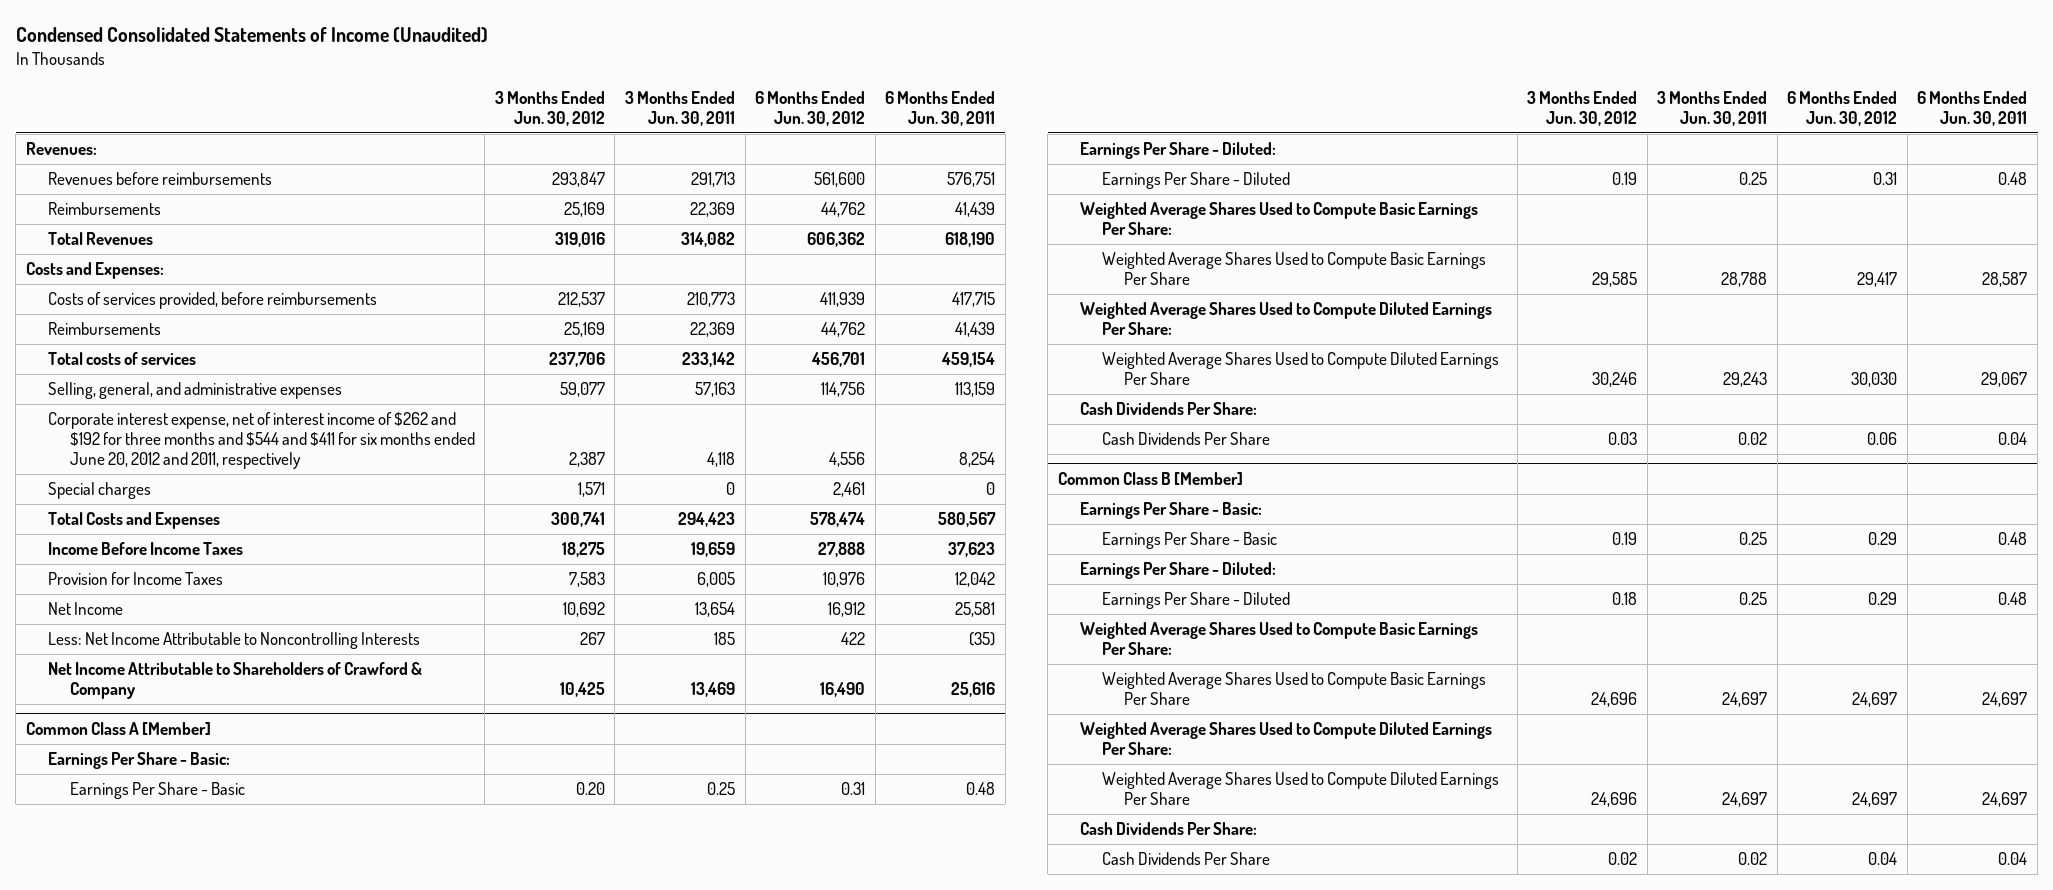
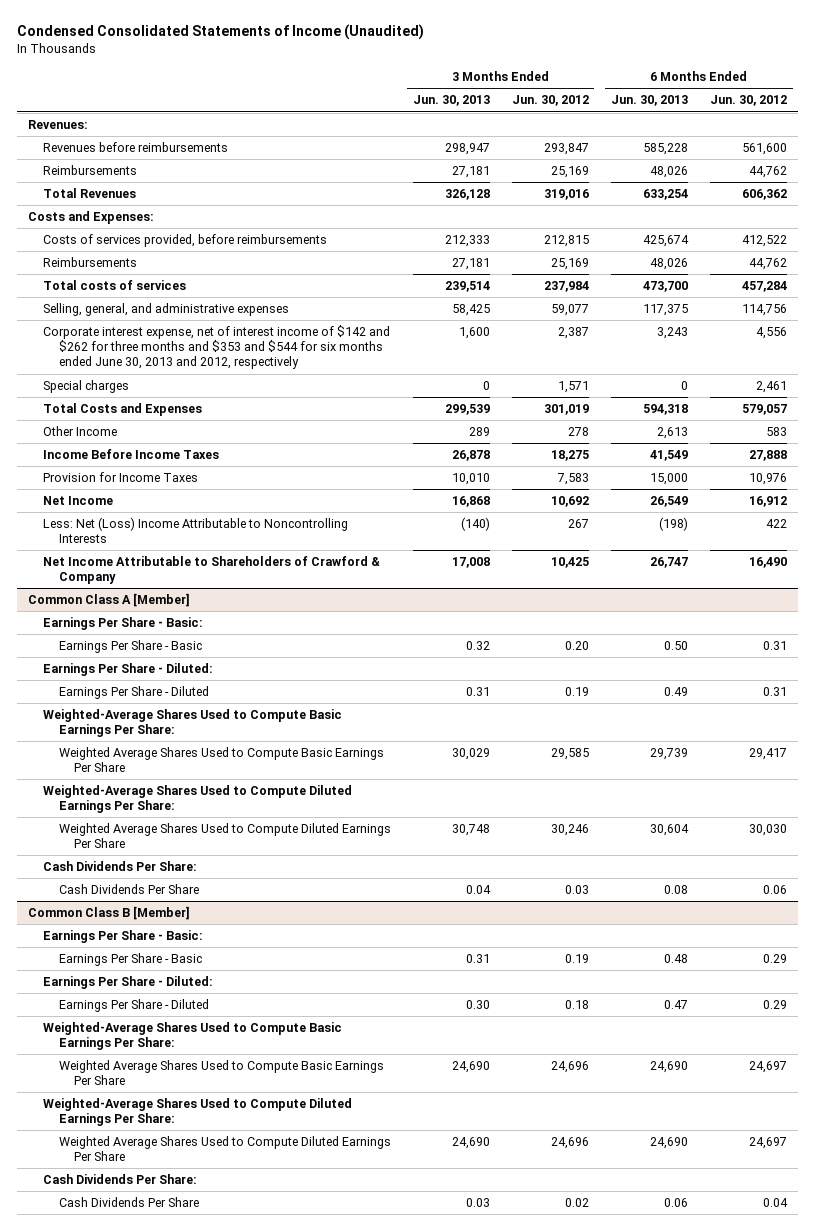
- | 3 Months Ended Jun. 30, 2012 | 3 Months Ended Jun. 30, 2011 | 6 Months Ended Jun. 30, 2012 | 6 Months Ended Jun. 30, 2011
+ | 3 Months Ended Jun. 30, 2013 | 3 Months Ended Jun. 30, 2012 | 6 Months Ended Jun. 30, 2013 | 6 Months Ended Jun. 30, 2012
- Costs of services provided, before reimbursements | 212,537 | 210,773 | 411,939 | 417,715
+ Costs of services provided, before reimbursements | 212,333 | 212,815 | 425,674 | 412,522
- Total costs of services | 237,706 | 233,142 | 456,701 | 459,154
+ Total costs of services | 239,514 | 237,984 | 473,700 | 457,284
- Corporate interest expense, net of interest income of $262 and $192 for three months and $544 and $411 for six months ended June 20, 2012 and 2011, respectively | 2,387 | 4,118 | 4,556 | 8,254
+ Corporate interest expense, net of interest income of $142 and $262 for three months and $353 and $544 for six months ended June 30, 2013 and 2012, respectively | 1,600 | 2,387 | 3,243 | 4,556
- Total Costs and Expenses | 300,741 | 294,423 | 578,474 | 580,567
+ Total Costs and Expenses | 299,539 | 301,019 | 594,318 | 579,057
+ Other Income | 289 | 278 | 2,613 | 583
- Less: Net Income Attributable to Noncontrolling Interests | 267 | 185 | 422 | (35)
+ Less: Net (Loss) Income Attributable to Noncontrolling Interests | (140) | 267 | (198) | 422
@ Common Class A [Member]
- Weighted Average Shares Used to Compute Basic Earnings Per Share:
+ Weighted-Average Shares Used to Compute Basic Earnings Per Share:
- Weighted Average Shares Used to Compute Diluted Earnings Per Share:
+ Weighted-Average Shares Used to Compute Diluted Earnings Per Share:
@ Common Class B [Member]
- Weighted Average Shares Used to Compute Basic Earnings Per Share:
+ Weighted-Average Shares Used to Compute Basic Earnings Per Share:
- Weighted Average Shares Used to Compute Diluted Earnings Per Share:
+ Weighted-Average Shares Used to Compute Diluted Earnings Per Share:

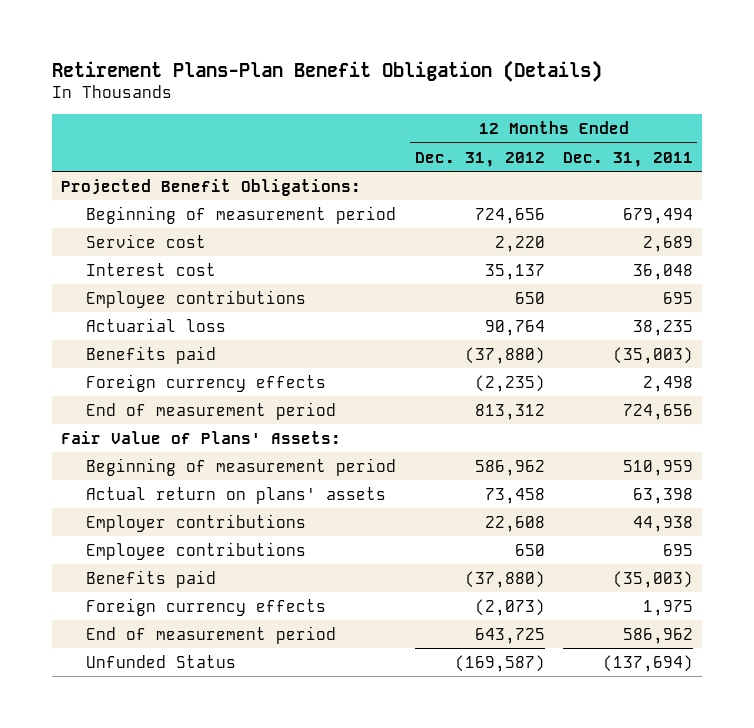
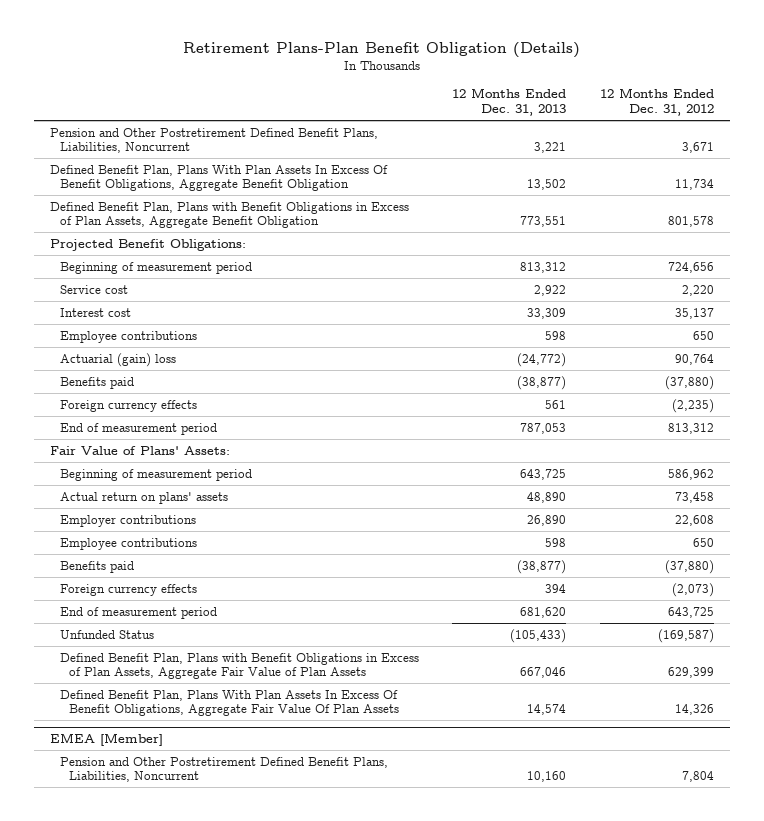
- | 12 Months Ended Dec. 31, 2012 | 12 Months Ended Dec. 31, 2011
+ | 12 Months Ended Dec. 31, 2013 | 12 Months Ended Dec. 31, 2012
+ Pension and Other Postretirement Defined Benefit Plans, Liabilities, Noncurrent | 3,221 | 3,671
+ Defined Benefit Plan, Plans With Plan Assets In Excess Of Benefit Obligations, Aggregate Benefit Obligation | 13,502 | 11,734
+ Defined Benefit Plan, Plans with Benefit Obligations in Excess of Plan Assets, Aggregate Benefit Obligation | 773,551 | 801,578
- Actuarial loss | 90,764 | 38,235
+ Actuarial (gain) loss | (24,772) | 90,764
+ Defined Benefit Plan, Plans with Benefit Obligations in Excess of Plan Assets, Aggregate Fair Value of Plan Assets | 667,046 | 629,399
+ Defined Benefit Plan, Plans With Plan Assets In Excess Of Benefit Obligations, Aggregate Fair Value Of Plan Assets | 14,574 | 14,326
+ EMEA [Member]
+ Pension and Other Postretirement Defined Benefit Plans, Liabilities, Noncurrent | 10,160 | 7,804

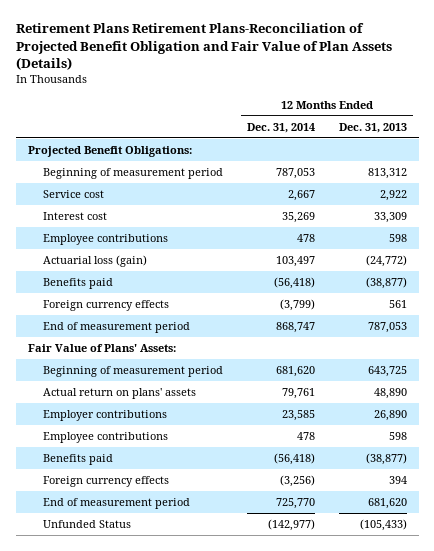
- Retirement Plans-Plan Benefit Obligation (Details)
+ Retirement Plans Retirement Plans-Reconciliation of Projected Benefit Obligation and Fair Value of Plan Assets (Details)
- | 12 Months Ended Dec. 31, 2013 | 12 Months Ended Dec. 31, 2012
+ | 12 Months Ended Dec. 31, 2014 | 12 Months Ended Dec. 31, 2013
- Pension and Other Postretirement Defined Benefit Plans, Liabilities, Noncurrent | 3,221 | 3,671
- Defined Benefit Plan, Plans With Plan Assets In Excess Of Benefit Obligations, Aggregate Benefit Obligation | 13,502 | 11,734
- Defined Benefit Plan, Plans with Benefit Obligations in Excess of Plan Assets, Aggregate Benefit Obligation | 773,551 | 801,578
- Actuarial (gain) loss | (24,772) | 90,764
+ Actuarial loss (gain) | 103,497 | (24,772)
- Defined Benefit Plan, Plans with Benefit Obligations in Excess of Plan Assets, Aggregate Fair Value of Plan Assets | 667,046 | 629,399
- Defined Benefit Plan, Plans With Plan Assets In Excess Of Benefit Obligations, Aggregate Fair Value Of Plan Assets | 14,574 | 14,326
- EMEA [Member]
- Pension and Other Postretirement Defined Benefit Plans, Liabilities, Noncurrent | 10,160 | 7,804

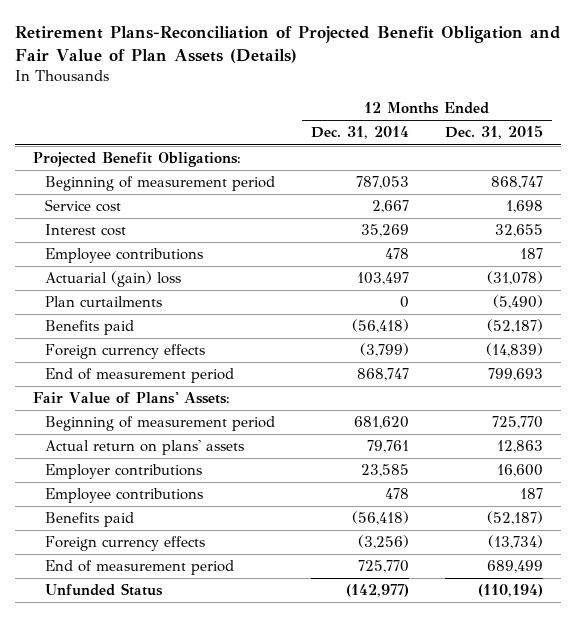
- Retirement Plans Retirement Plans-Reconciliation of Projected Benefit Obligation and Fair Value of Plan Assets (Details)
+ Retirement Plans-Reconciliation of Projected Benefit Obligation and Fair Value of Plan Assets (Details)
- | 12 Months Ended Dec. 31, 2014 | 12 Months Ended Dec. 31, 2013
+ | 12 Months Ended Dec. 31, 2014 | 12 Months Ended Dec. 31, 2015
- Actuarial loss (gain) | 103,497 | (24,772)
+ Actuarial (gain) loss | 103,497 | (31,078)
+ Plan curtailments | 0 | (5,490)

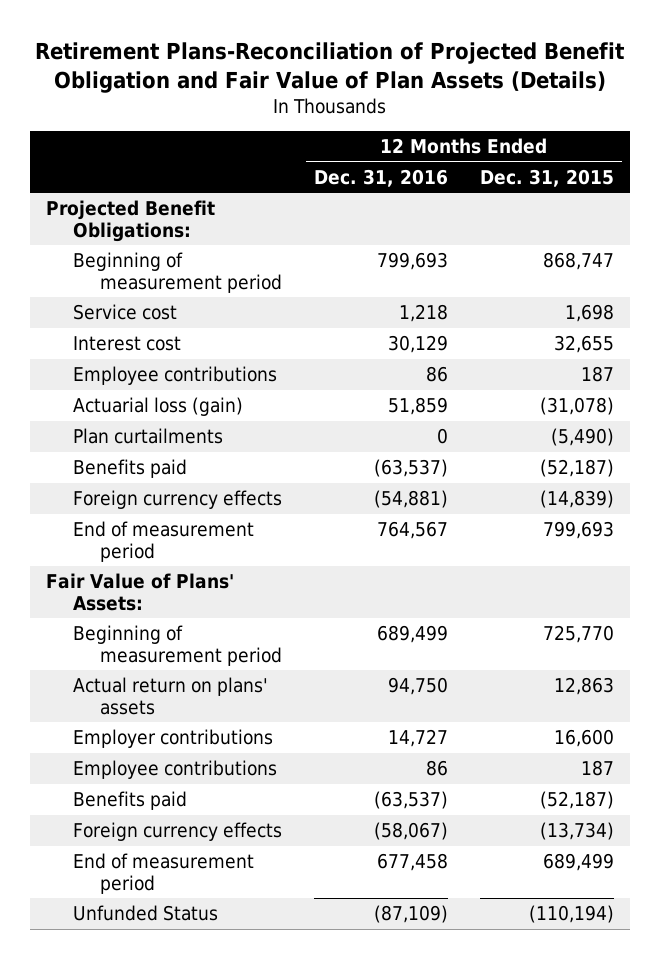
- | 12 Months Ended Dec. 31, 2014 | 12 Months Ended Dec. 31, 2015
+ | 12 Months Ended Dec. 31, 2016 | 12 Months Ended Dec. 31, 2015
- Actuarial (gain) loss | 103,497 | (31,078)
+ Actuarial loss (gain) | 51,859 | (31,078)

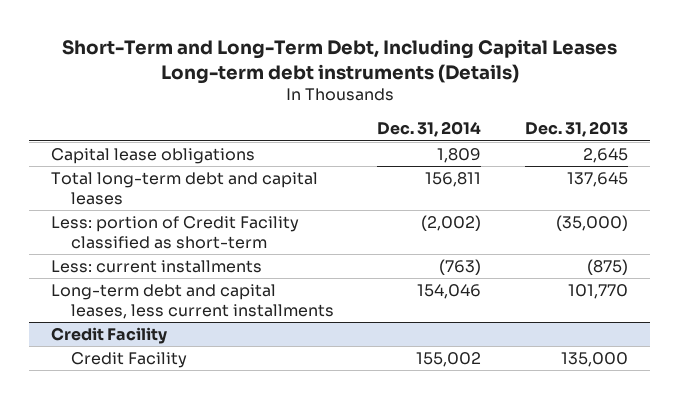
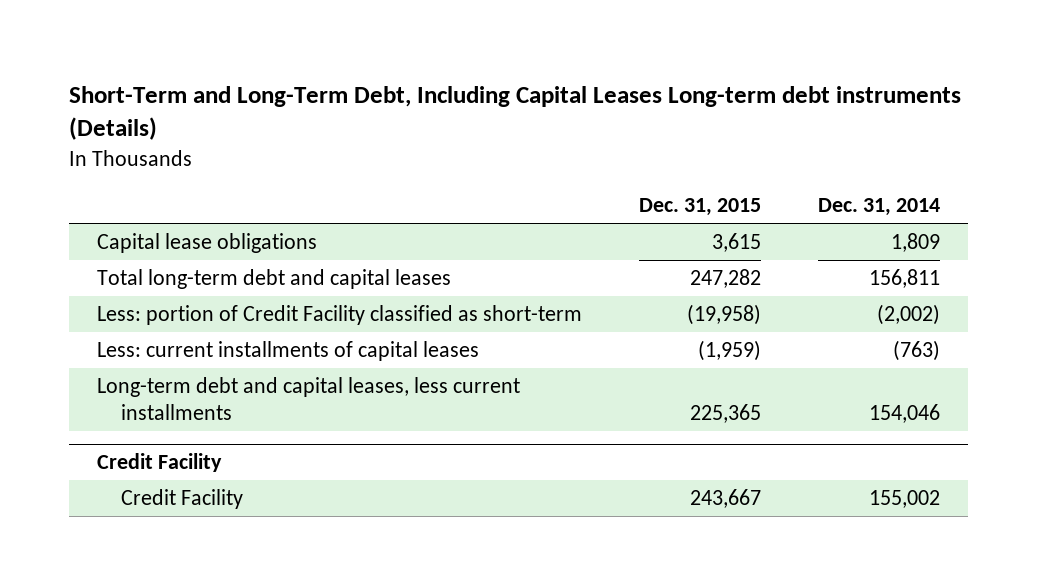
- | Dec. 31, 2014 | Dec. 31, 2013
+ | Dec. 31, 2015 | Dec. 31, 2014
- Less: current installments | (763) | (875)
+ Less: current installments of capital leases | (1,959) | (763)

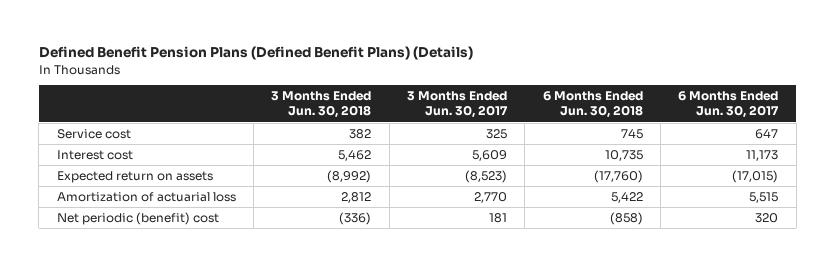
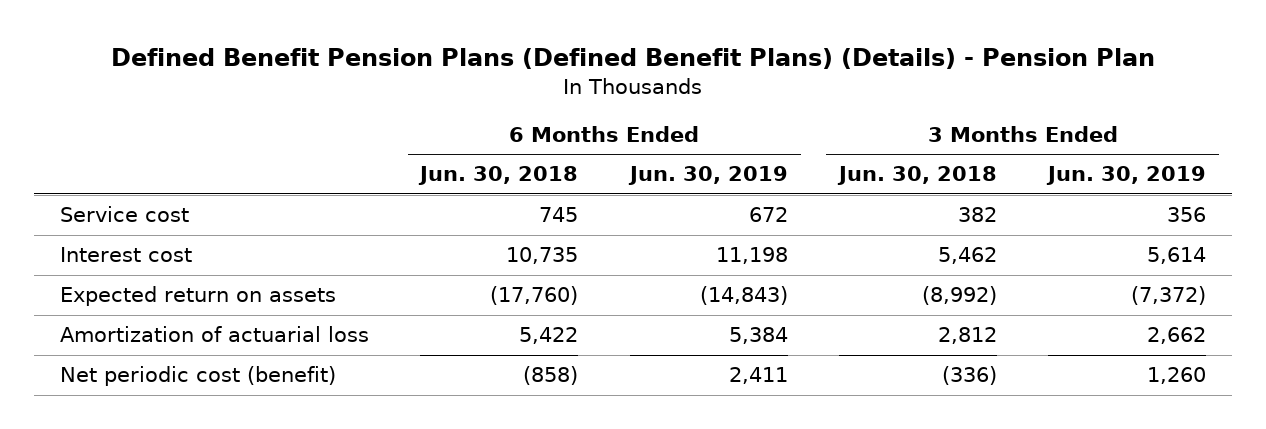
- Defined Benefit Pension Plans (Defined Benefit Plans) (Details)
+ Defined Benefit Pension Plans (Defined Benefit Plans) (Details) - Pension Plan
- | 3 Months Ended Jun. 30, 2018 | 3 Months Ended Jun. 30, 2017 | 6 Months Ended Jun. 30, 2018 | 6 Months Ended Jun. 30, 2017
+ | 6 Months Ended Jun. 30, 2018 | 6 Months Ended Jun. 30, 2019 | 3 Months Ended Jun. 30, 2018 | 3 Months Ended Jun. 30, 2019
- Net periodic (benefit) cost | (336) | 181 | (858) | 320
+ Net periodic cost (benefit) | (858) | 2,411 | (336) | 1,260

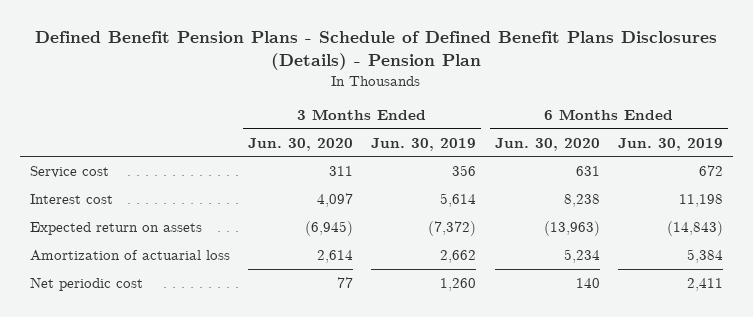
- Defined Benefit Pension Plans (Defined Benefit Plans) (Details) - Pension Plan
+ Defined Benefit Pension Plans - Schedule of Defined Benefit Plans Disclosures (Details) - Pension Plan
- | 6 Months Ended Jun. 30, 2018 | 6 Months Ended Jun. 30, 2019 | 3 Months Ended Jun. 30, 2018 | 3 Months Ended Jun. 30, 2019
+ | 3 Months Ended Jun. 30, 2020 | 3 Months Ended Jun. 30, 2019 | 6 Months Ended Jun. 30, 2020 | 6 Months Ended Jun. 30, 2019
- Net periodic cost (benefit) | (858) | 2,411 | (336) | 1,260
+ Net periodic cost | 77 | 1,260 | 140 | 2,411

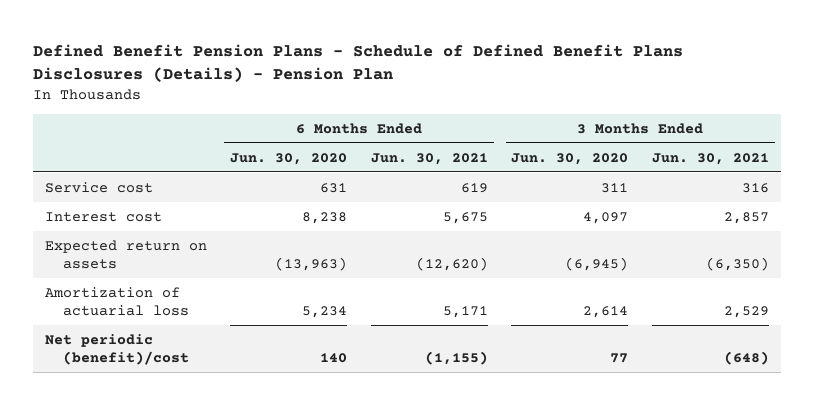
- | 3 Months Ended Jun. 30, 2020 | 3 Months Ended Jun. 30, 2019 | 6 Months Ended Jun. 30, 2020 | 6 Months Ended Jun. 30, 2019
+ | 6 Months Ended Jun. 30, 2020 | 6 Months Ended Jun. 30, 2021 | 3 Months Ended Jun. 30, 2020 | 3 Months Ended Jun. 30, 2021
- Net periodic cost | 77 | 1,260 | 140 | 2,411
+ Net periodic (benefit)/cost | 140 | (1,155) | 77 | (648)

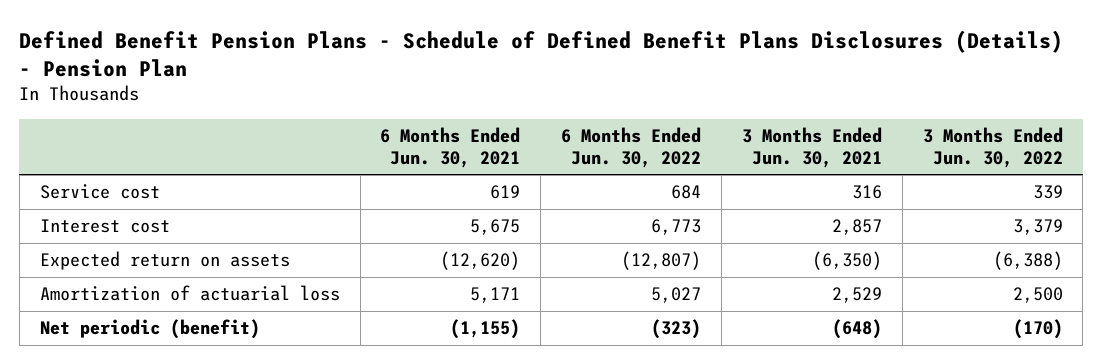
- | 6 Months Ended Jun. 30, 2020 | 6 Months Ended Jun. 30, 2021 | 3 Months Ended Jun. 30, 2020 | 3 Months Ended Jun. 30, 2021
+ | 6 Months Ended Jun. 30, 2021 | 6 Months Ended Jun. 30, 2022 | 3 Months Ended Jun. 30, 2021 | 3 Months Ended Jun. 30, 2022
- Net periodic (benefit)/cost | 140 | (1,155) | 77 | (648)
+ Net periodic (benefit) | (1,155) | (323) | (648) | (170)

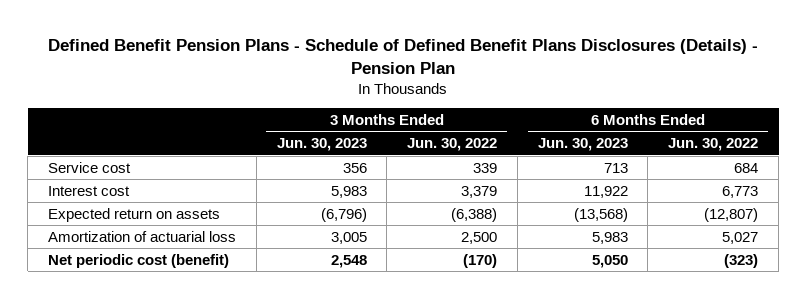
- | 6 Months Ended Jun. 30, 2021 | 6 Months Ended Jun. 30, 2022 | 3 Months Ended Jun. 30, 2021 | 3 Months Ended Jun. 30, 2022
+ | 3 Months Ended Jun. 30, 2023 | 3 Months Ended Jun. 30, 2022 | 6 Months Ended Jun. 30, 2023 | 6 Months Ended Jun. 30, 2022
- Net periodic (benefit) | (1,155) | (323) | (648) | (170)
+ Net periodic cost (benefit) | 2,548 | (170) | 5,050 | (323)

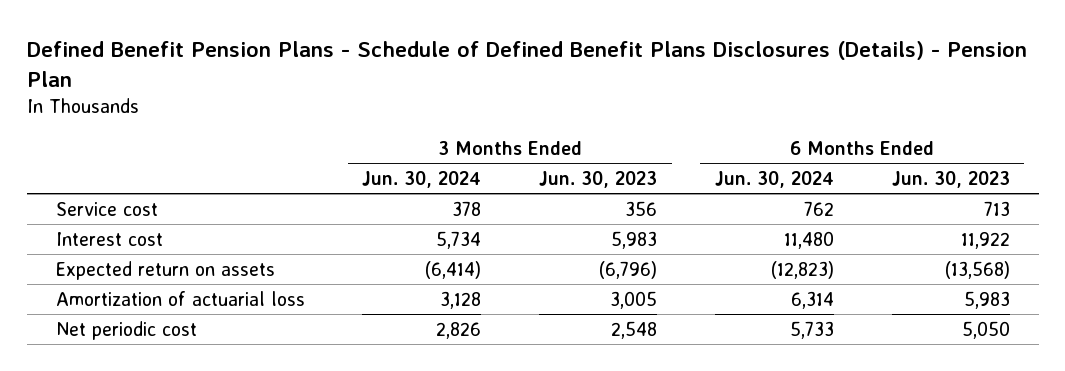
- | 3 Months Ended Jun. 30, 2023 | 3 Months Ended Jun. 30, 2022 | 6 Months Ended Jun. 30, 2023 | 6 Months Ended Jun. 30, 2022
+ | 3 Months Ended Jun. 30, 2024 | 3 Months Ended Jun. 30, 2023 | 6 Months Ended Jun. 30, 2024 | 6 Months Ended Jun. 30, 2023
- Net periodic cost (benefit) | 2,548 | (170) | 5,050 | (323)
+ Net periodic cost | 2,826 | 2,548 | 5,733 | 5,050

